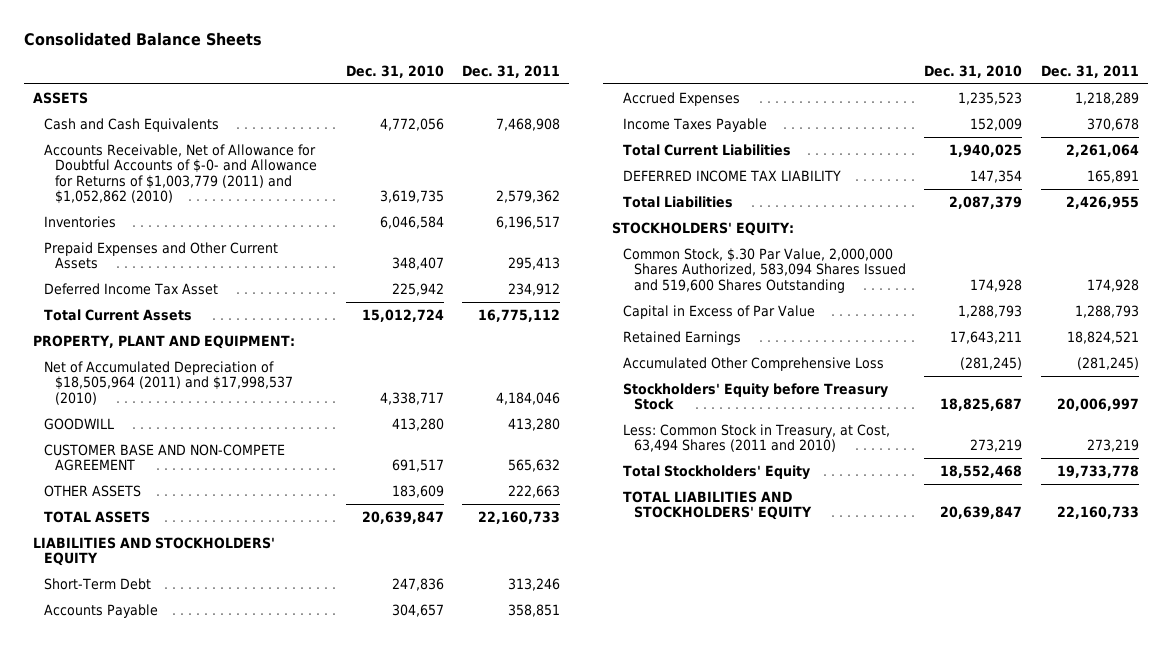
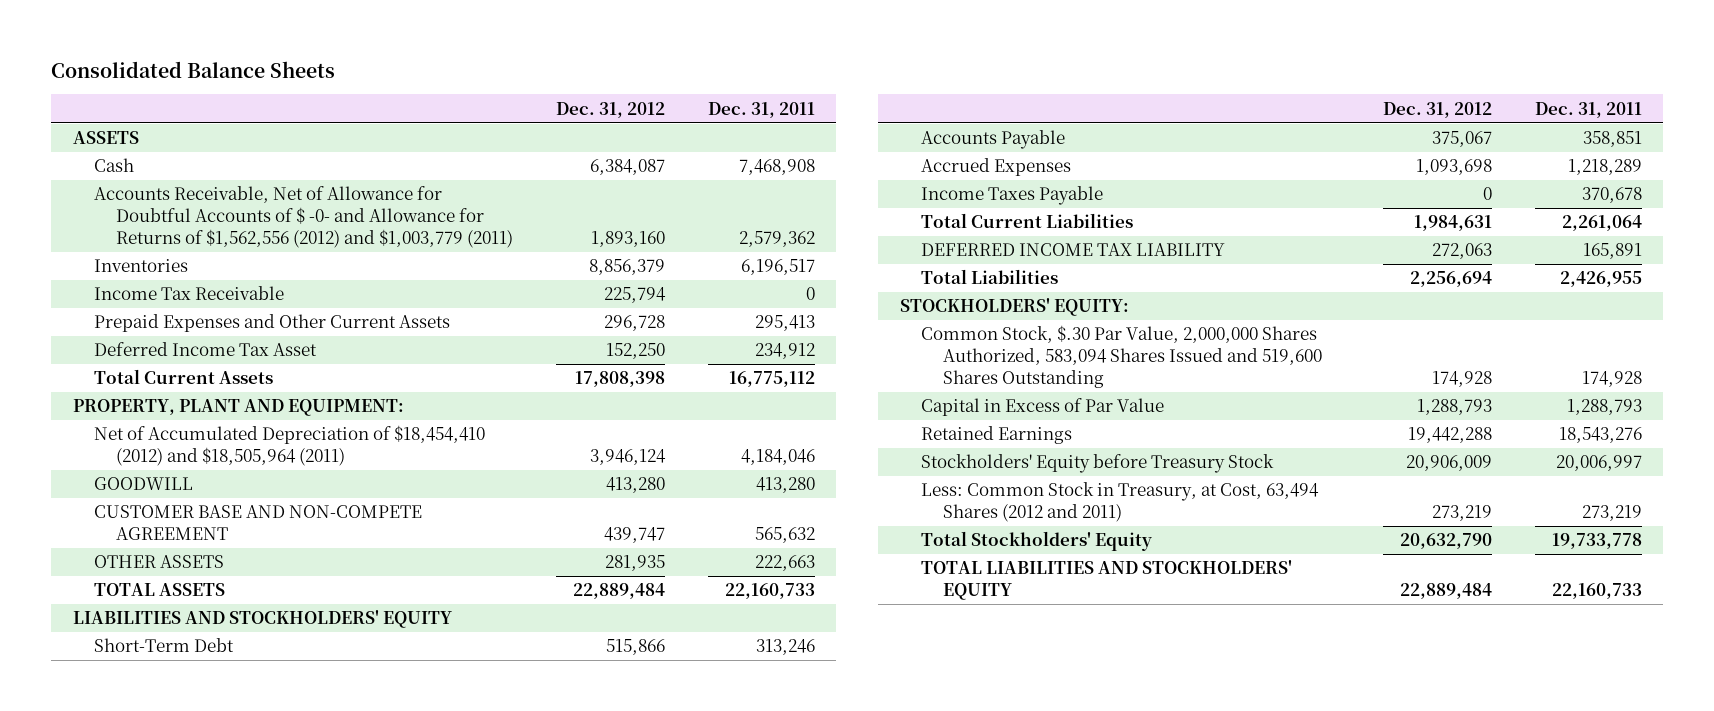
- | Dec. 31, 2010 | Dec. 31, 2011
+ | Dec. 31, 2012 | Dec. 31, 2011
- Cash and Cash Equivalents | 4,772,056 | 7,468,908
- Accounts Receivable, Net of Allowance for Doubtful Accounts of $-0- and Allowance for Returns of $1,003,779 (2011) and $1,052,862 (2010) | 3,619,735 | 2,579,362
+ Cash | 6,384,087 | 7,468,908
+ Accounts Receivable, Net of Allowance for Doubtful Accounts of $ -0- and Allowance for Returns of $1,562,556 (2012) and $1,003,779 (2011) | 1,893,160 | 2,579,362
+ Income Tax Receivable | 225,794 | 0
- Net of Accumulated Depreciation of $18,505,964 (2011) and $17,998,537 (2010) | 4,338,717 | 4,184,046
+ Net of Accumulated Depreciation of $18,454,410 (2012) and $18,505,964 (2011) | 3,946,124 | 4,184,046
- Retained Earnings | 17,643,211 | 18,824,521
- Accumulated Other Comprehensive Loss | (281,245) | (281,245)
+ Retained Earnings | 19,442,288 | 18,543,276
- Less: Common Stock in Treasury, at Cost, 63,494 Shares (2011 and 2010) | 273,219 | 273,219
+ Less: Common Stock in Treasury, at Cost, 63,494 Shares (2012 and 2011) | 273,219 | 273,219

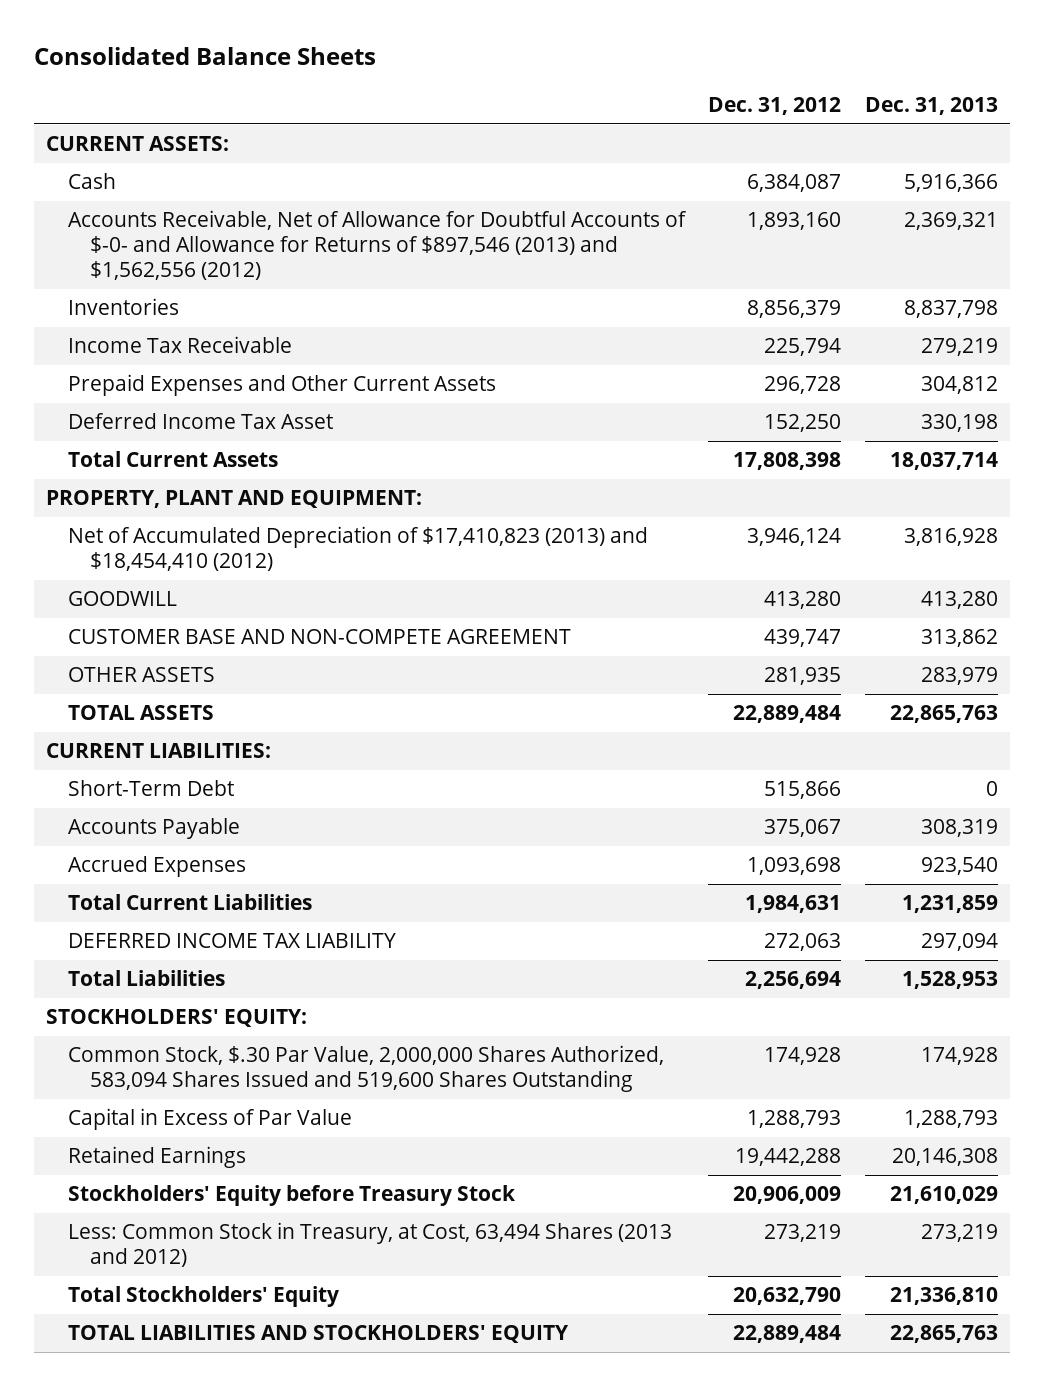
- | Dec. 31, 2012 | Dec. 31, 2011
+ | Dec. 31, 2012 | Dec. 31, 2013
- ASSETS
+ CURRENT ASSETS:
- Accounts Receivable, Net of Allowance for Doubtful Accounts of $ -0- and Allowance for Returns of $1,562,556 (2012) and $1,003,779 (2011) | 1,893,160 | 2,579,362
+ Accounts Receivable, Net of Allowance for Doubtful Accounts of $-0- and Allowance for Returns of $897,546 (2013) and $1,562,556 (2012) | 1,893,160 | 2,369,321
- Net of Accumulated Depreciation of $18,454,410 (2012) and $18,505,964 (2011) | 3,946,124 | 4,184,046
+ Net of Accumulated Depreciation of $17,410,823 (2013) and $18,454,410 (2012) | 3,946,124 | 3,816,928
- LIABILITIES AND STOCKHOLDERS' EQUITY
+ CURRENT LIABILITIES:
- Income Taxes Payable | 0 | 370,678
- Less: Common Stock in Treasury, at Cost, 63,494 Shares (2012 and 2011) | 273,219 | 273,219
+ Less: Common Stock in Treasury, at Cost, 63,494 Shares (2013 and 2012) | 273,219 | 273,219

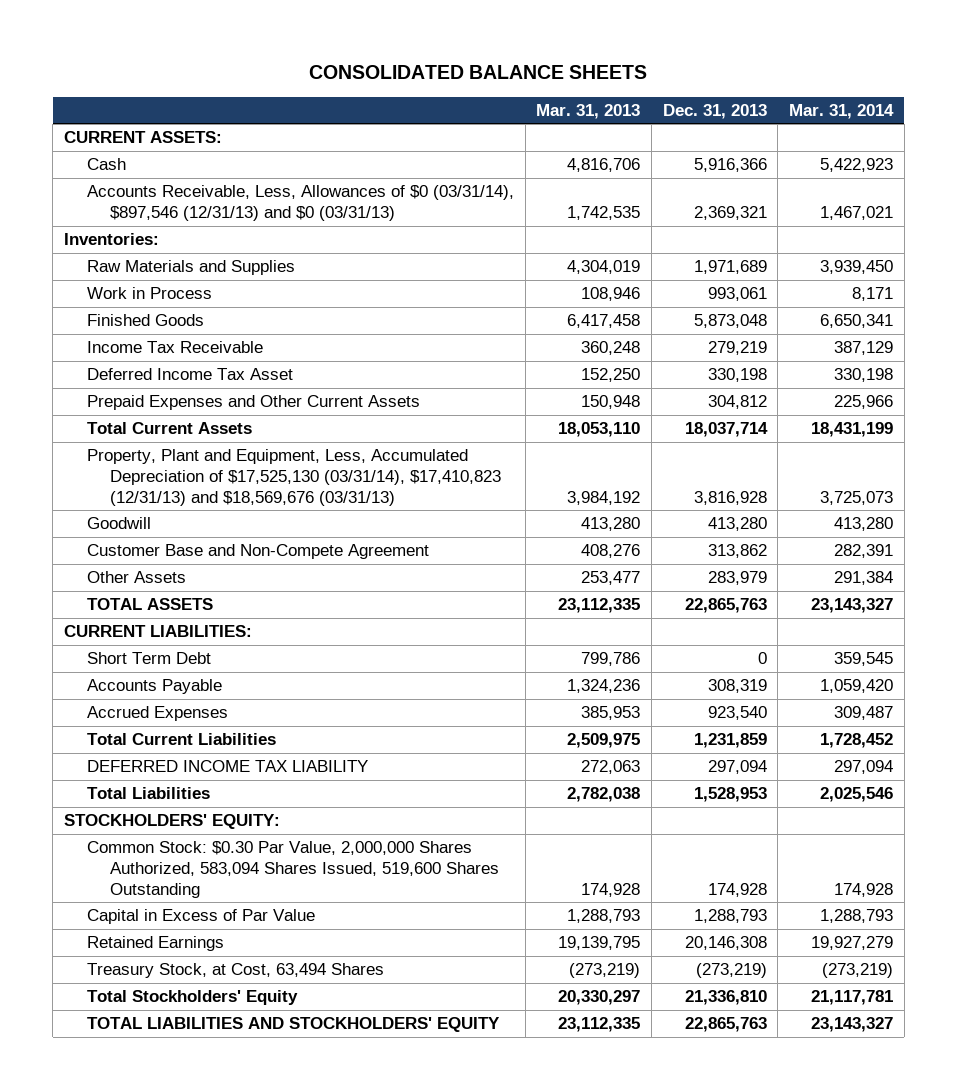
- Consolidated Balance Sheets
+ CONSOLIDATED BALANCE SHEETS
- | Dec. 31, 2012 | Dec. 31, 2013
+ | Mar. 31, 2013 | Dec. 31, 2013 | Mar. 31, 2014
- Accounts Receivable, Net of Allowance for Doubtful Accounts of $-0- and Allowance for Returns of $897,546 (2013) and $1,562,556 (2012) | 1,893,160 | 2,369,321
- Inventories | 8,856,379 | 8,837,798
+ Accounts Receivable, Less, Allowances of $0 (03/31/14), $897,546 (12/31/13) and $0 (03/31/13) | 1,742,535 | 2,369,321 | 1,467,021
+ Inventories:
+ Raw Materials and Supplies | 4,304,019 | 1,971,689 | 3,939,450
+ Work in Process | 108,946 | 993,061 | 8,171
+ Finished Goods | 6,417,458 | 5,873,048 | 6,650,341
moved down: Prepaid Expenses and Other Current Assets | 150,948 | 304,812 | 225,966
- PROPERTY, PLANT AND EQUIPMENT:
- Net of Accumulated Depreciation of $17,410,823 (2013) and $18,454,410 (2012) | 3,946,124 | 3,816,928
- GOODWILL | 413,280 | 413,280
- CUSTOMER BASE AND NON-COMPETE AGREEMENT | 439,747 | 313,862
- OTHER ASSETS | 281,935 | 283,979
+ Property, Plant and Equipment, Less, Accumulated Depreciation of $17,525,130 (03/31/14), $17,410,823 (12/31/13) and $18,569,676 (03/31/13) | 3,984,192 | 3,816,928 | 3,725,073
+ Goodwill | 413,280 | 413,280 | 413,280
+ Customer Base and Non-Compete Agreement | 408,276 | 313,862 | 282,391
+ Other Assets | 253,477 | 283,979 | 291,384
- Short-Term Debt | 515,866 | 0
+ Short Term Debt | 799,786 | 0 | 359,545
- Common Stock, $.30 Par Value, 2,000,000 Shares Authorized, 583,094 Shares Issued and 519,600 Shares Outstanding | 174,928 | 174,928
+ Common Stock: $0.30 Par Value, 2,000,000 Shares Authorized, 583,094 Shares Issued, 519,600 Shares Outstanding | 174,928 | 174,928 | 174,928
- Stockholders' Equity before Treasury Stock | 20,906,009 | 21,610,029
- Less: Common Stock in Treasury, at Cost, 63,494 Shares (2013 and 2012) | 273,219 | 273,219
+ Treasury Stock, at Cost, 63,494 Shares | (273,219) | (273,219) | (273,219)

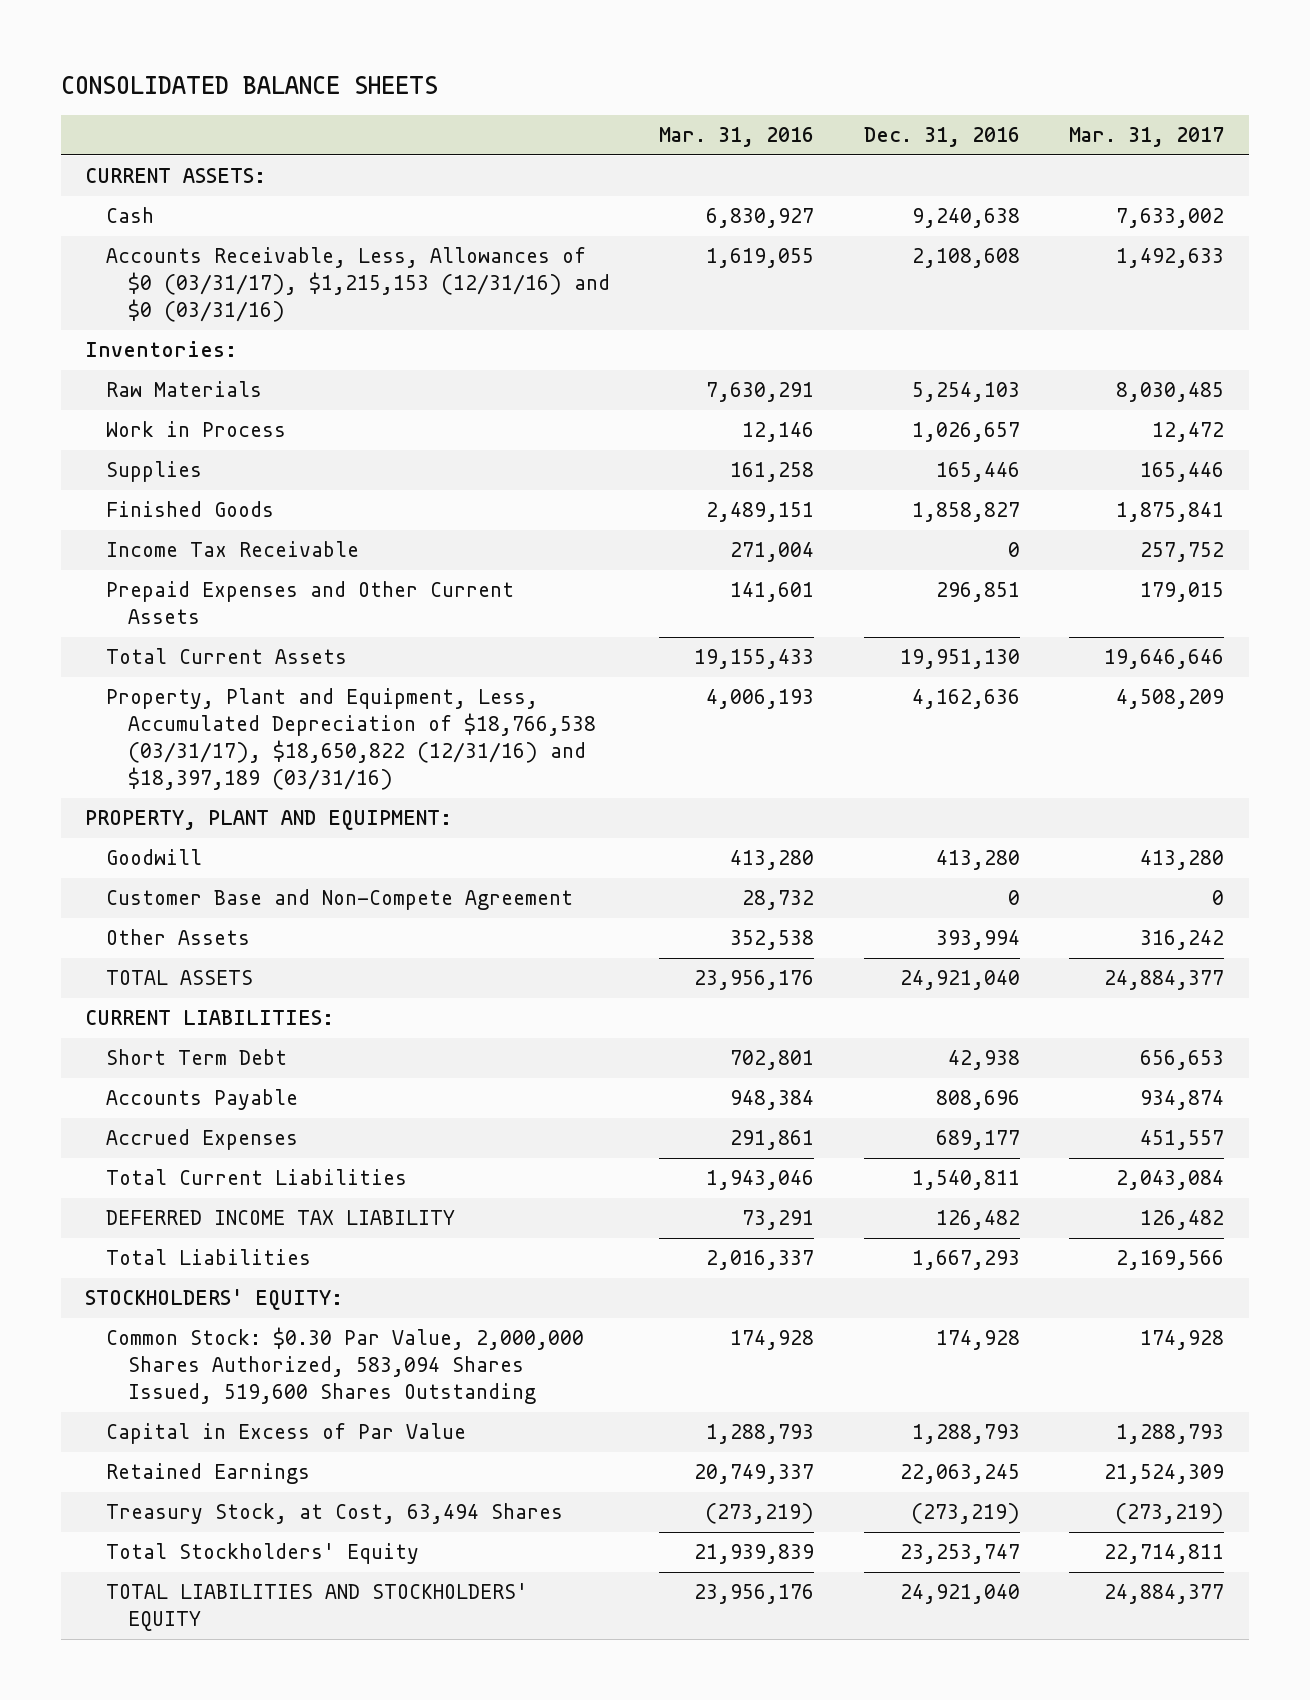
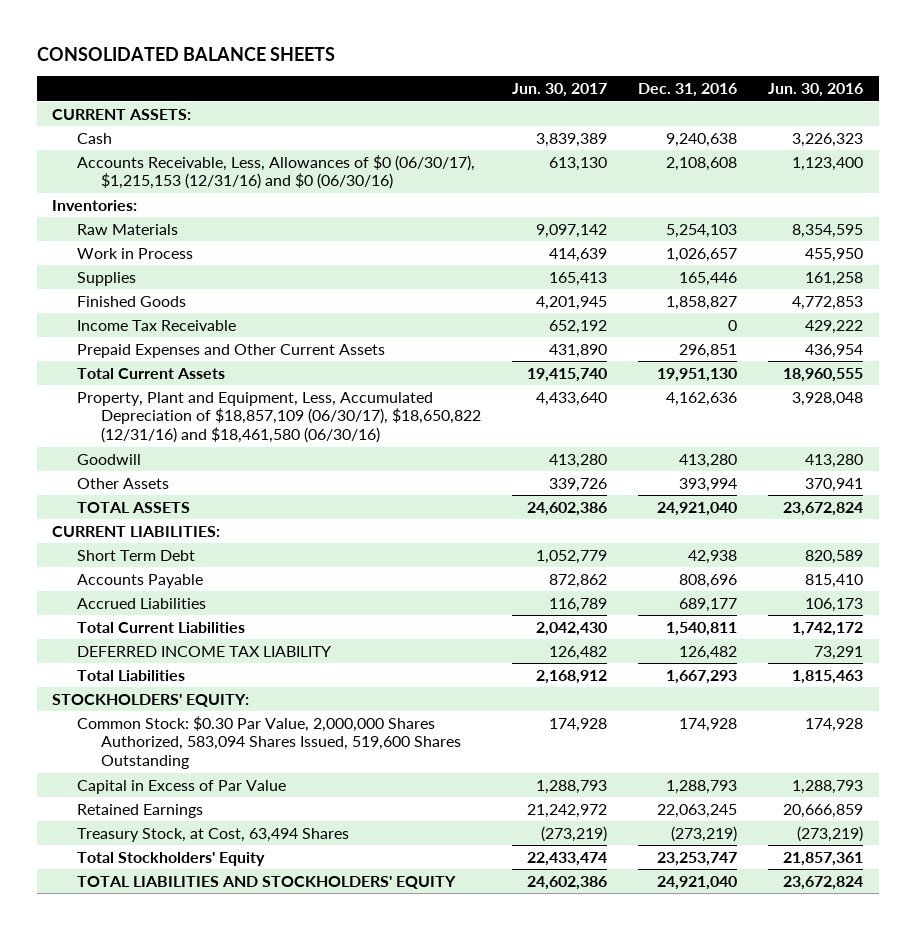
- | Mar. 31, 2016 | Dec. 31, 2016 | Mar. 31, 2017
+ | Jun. 30, 2017 | Dec. 31, 2016 | Jun. 30, 2016
- Accounts Receivable, Less, Allowances of $0 (03/31/17), $1,215,153 (12/31/16) and $0 (03/31/16) | 1,619,055 | 2,108,608 | 1,492,633
+ Accounts Receivable, Less, Allowances of $0 (06/30/17), $1,215,153 (12/31/16) and $0 (06/30/16) | 613,130 | 2,108,608 | 1,123,400
- Property, Plant and Equipment, Less, Accumulated Depreciation of $18,766,538 (03/31/17), $18,650,822 (12/31/16) and $18,397,189 (03/31/16) | 4,006,193 | 4,162,636 | 4,508,209
- PROPERTY, PLANT AND EQUIPMENT:
+ Property, Plant and Equipment, Less, Accumulated Depreciation of $18,857,109 (06/30/17), $18,650,822 (12/31/16) and $18,461,580 (06/30/16) | 4,433,640 | 4,162,636 | 3,928,048
- Customer Base and Non-Compete Agreement | 28,732 | 0 | 0
- Accrued Expenses | 291,861 | 689,177 | 451,557
+ Accrued Liabilities | 116,789 | 689,177 | 106,173

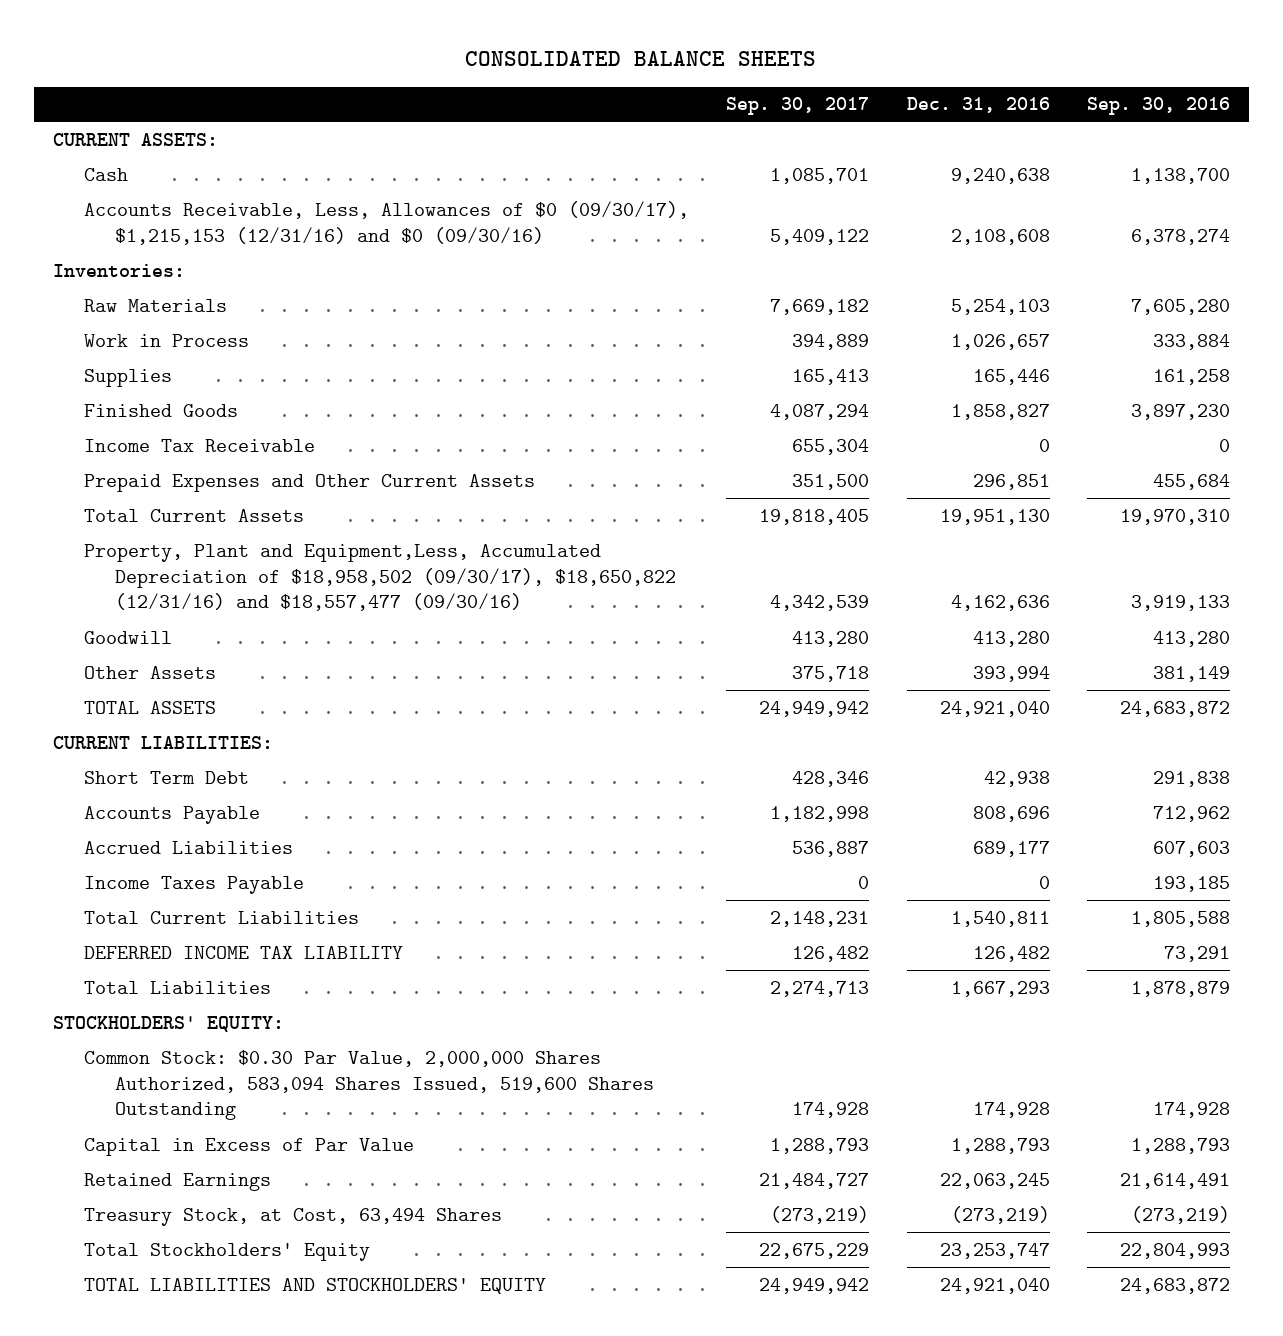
- | Jun. 30, 2017 | Dec. 31, 2016 | Jun. 30, 2016
+ | Sep. 30, 2017 | Dec. 31, 2016 | Sep. 30, 2016
- Accounts Receivable, Less, Allowances of $0 (06/30/17), $1,215,153 (12/31/16) and $0 (06/30/16) | 613,130 | 2,108,608 | 1,123,400
+ Accounts Receivable, Less, Allowances of $0 (09/30/17), $1,215,153 (12/31/16) and $0 (09/30/16) | 5,409,122 | 2,108,608 | 6,378,274
- Property, Plant and Equipment, Less, Accumulated Depreciation of $18,857,109 (06/30/17), $18,650,822 (12/31/16) and $18,461,580 (06/30/16) | 4,433,640 | 4,162,636 | 3,928,048
+ Property, Plant and Equipment,Less, Accumulated Depreciation of $18,958,502 (09/30/17), $18,650,822 (12/31/16) and $18,557,477 (09/30/16) | 4,342,539 | 4,162,636 | 3,919,133
+ Income Taxes Payable | 0 | 0 | 193,185

